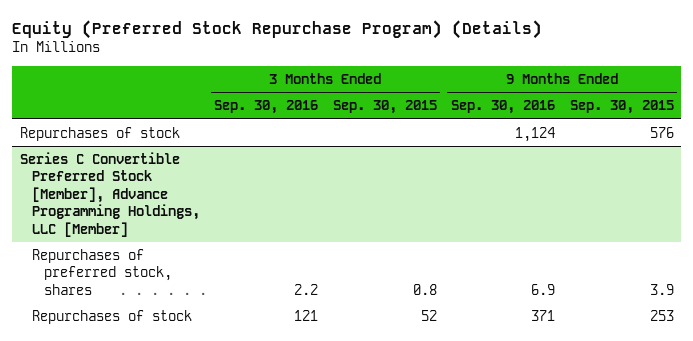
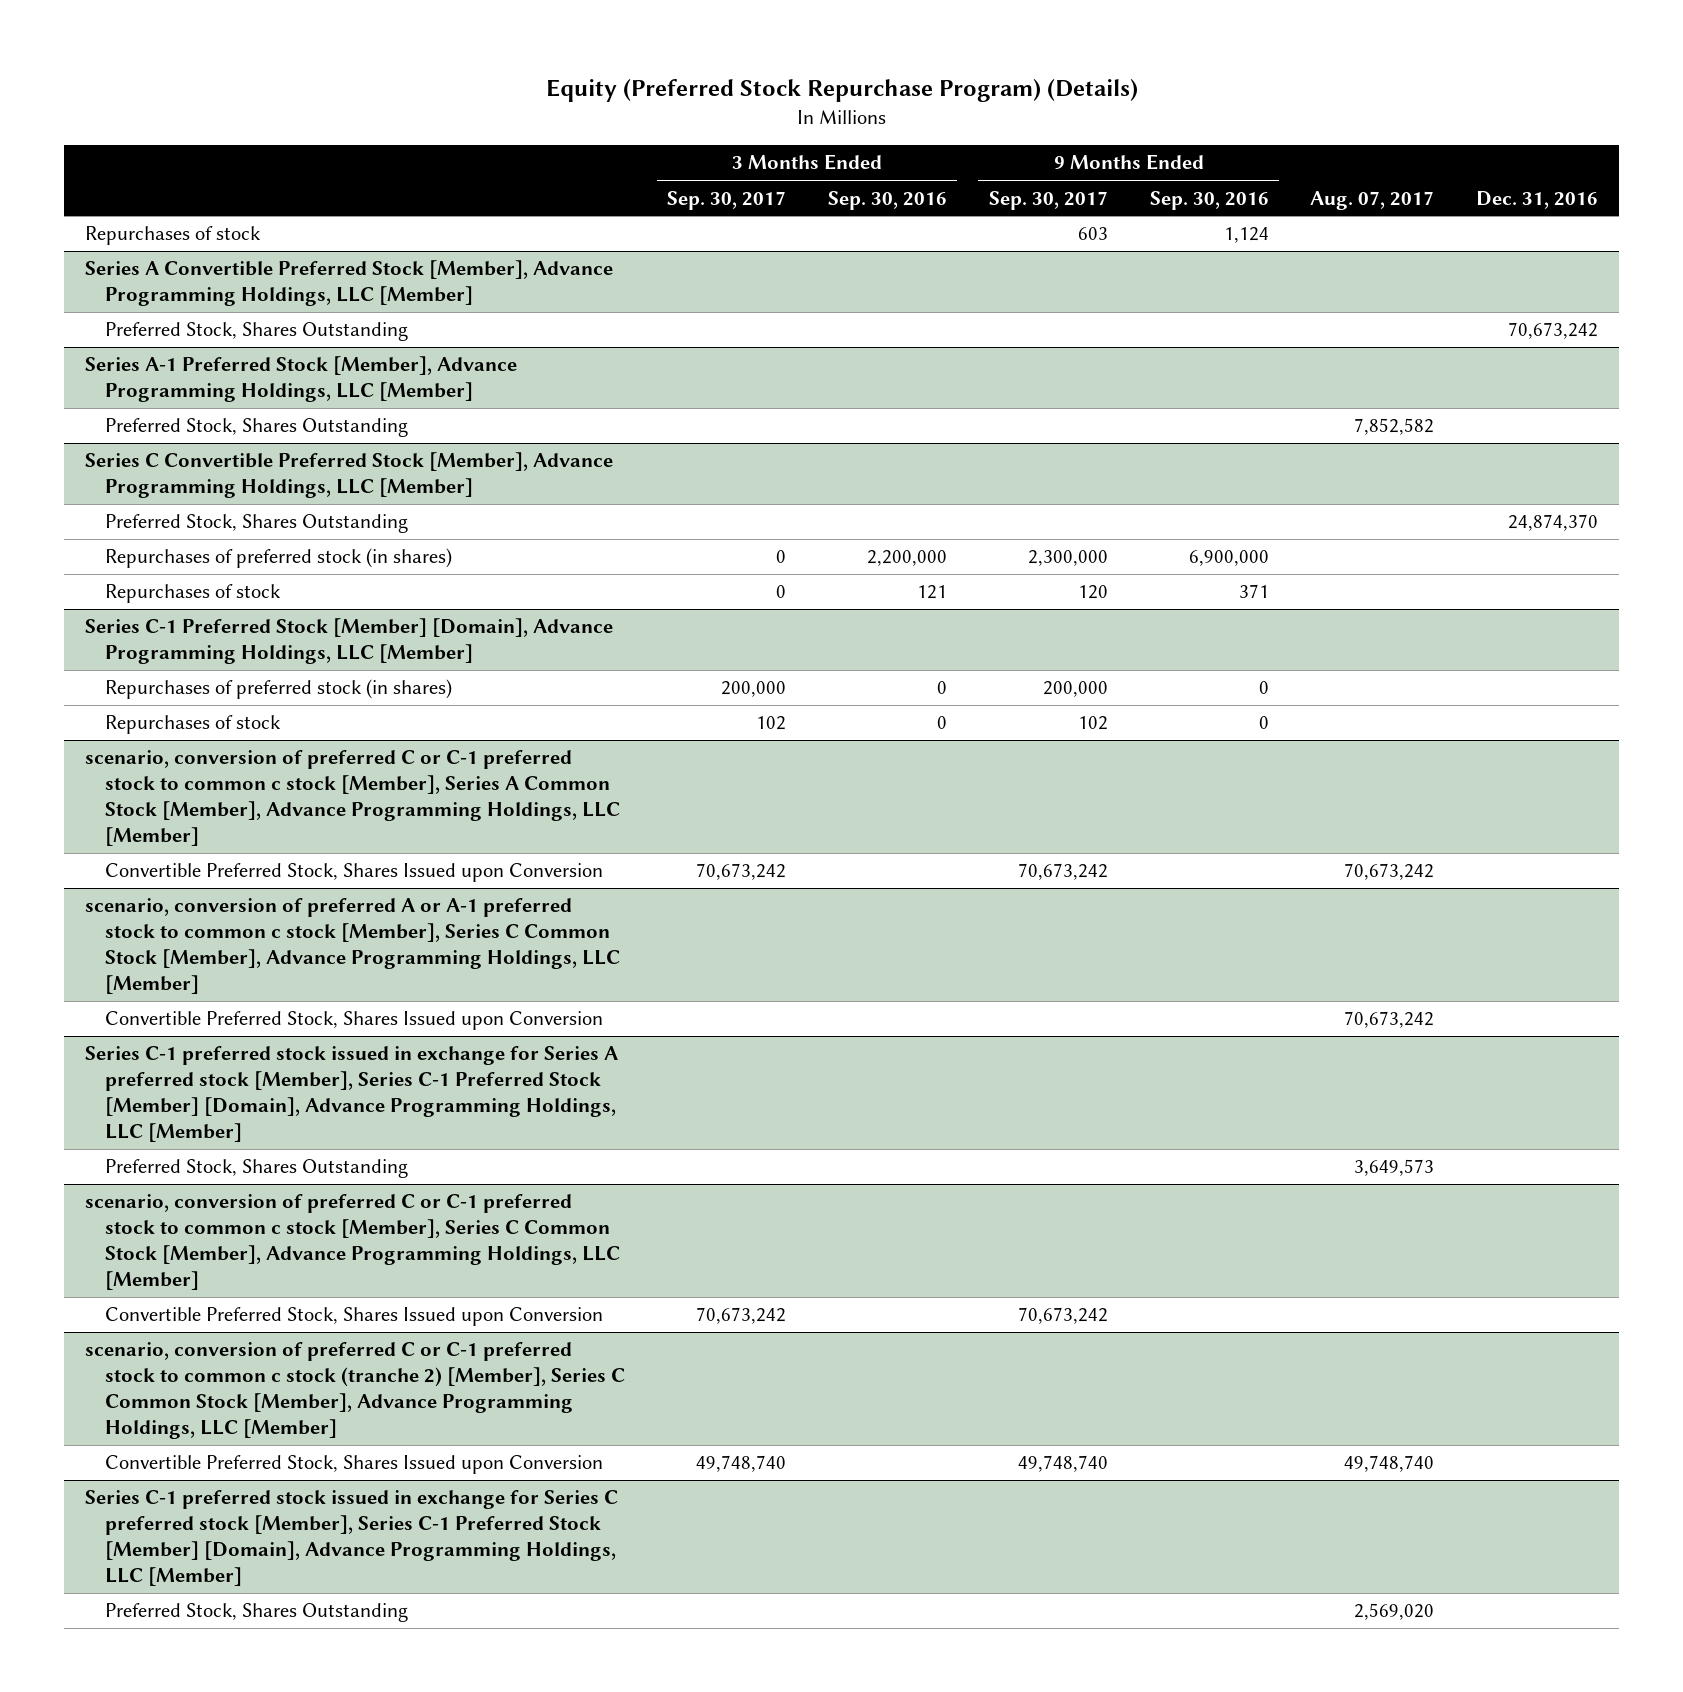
- | 3 Months Ended Sep. 30, 2016 | 3 Months Ended Sep. 30, 2015 | 9 Months Ended Sep. 30, 2016 | 9 Months Ended Sep. 30, 2015
+ | 3 Months Ended Sep. 30, 2017 | 3 Months Ended Sep. 30, 2016 | 9 Months Ended Sep. 30, 2017 | 9 Months Ended Sep. 30, 2016 | Aug. 07, 2017 | Dec. 31, 2016
+ Series A Convertible Preferred Stock [Member], Advance Programming Holdings, LLC [Member]
+ Preferred Stock, Shares Outstanding | | | | | | 70,673,242
+ Series A-1 Preferred Stock [Member], Advance Programming Holdings, LLC [Member]
+ Preferred Stock, Shares Outstanding | | | | | 7,852,582 |
@ Series C Convertible Preferred Stock [Member], Advance Programming Holdings, LLC [Member]
- Repurchases of preferred stock, shares | 2.2 | 0.8 | 6.9 | 3.9
+ Preferred Stock, Shares Outstanding | | | | | | 24,874,370
+ Repurchases of preferred stock (in shares) | 0 | 2,200,000 | 2,300,000 | 6,900,000 | |
+ Series C-1 Preferred Stock [Member] [Domain], Advance Programming Holdings, LLC [Member]
+ Repurchases of preferred stock (in shares) | 200,000 | 0 | 200,000 | 0 | |
+ Repurchases of stock | 102 | 0 | 102 | 0 | |
+ scenario, conversion of preferred C or C-1 preferred stock to common c stock [Member], Series A Common Stock [Member], Advance Programming Holdings, LLC [Member]
+ Convertible Preferred Stock, Shares Issued upon Conversion | 70,673,242 | | 70,673,242 | | 70,673,242 |
+ scenario, conversion of preferred A or A-1 preferred stock to common c stock [Member], Series C Common Stock [Member], Advance Programming Holdings, LLC [Member]
+ Convertible Preferred Stock, Shares Issued upon Conversion | | | | | 70,673,242 |
+ Series C-1 preferred stock issued in exchange for Series A preferred stock [Member], Series C-1 Preferred Stock [Member] [Domain], Advance Programming Holdings, LLC [Member]
+ Preferred Stock, Shares Outstanding | | | | | 3,649,573 |
+ scenario, conversion of preferred C or C-1 preferred stock to common c stock [Member], Series C Common Stock [Member], Advance Programming Holdings, LLC [Member]
+ Convertible Preferred Stock, Shares Issued upon Conversion | 70,673,242 | | 70,673,242 | | |
+ scenario, conversion of preferred C or C-1 preferred stock to common c stock (tranche 2) [Member], Series C Common Stock [Member], Advance Programming Holdings, LLC [Member]
+ Convertible Preferred Stock, Shares Issued upon Conversion | 49,748,740 | | 49,748,740 | | 49,748,740 |
+ Series C-1 preferred stock issued in exchange for Series C preferred stock [Member], Series C-1 Preferred Stock [Member] [Domain], Advance Programming Holdings, LLC [Member]
+ Preferred Stock, Shares Outstanding | | | | | 2,569,020 |

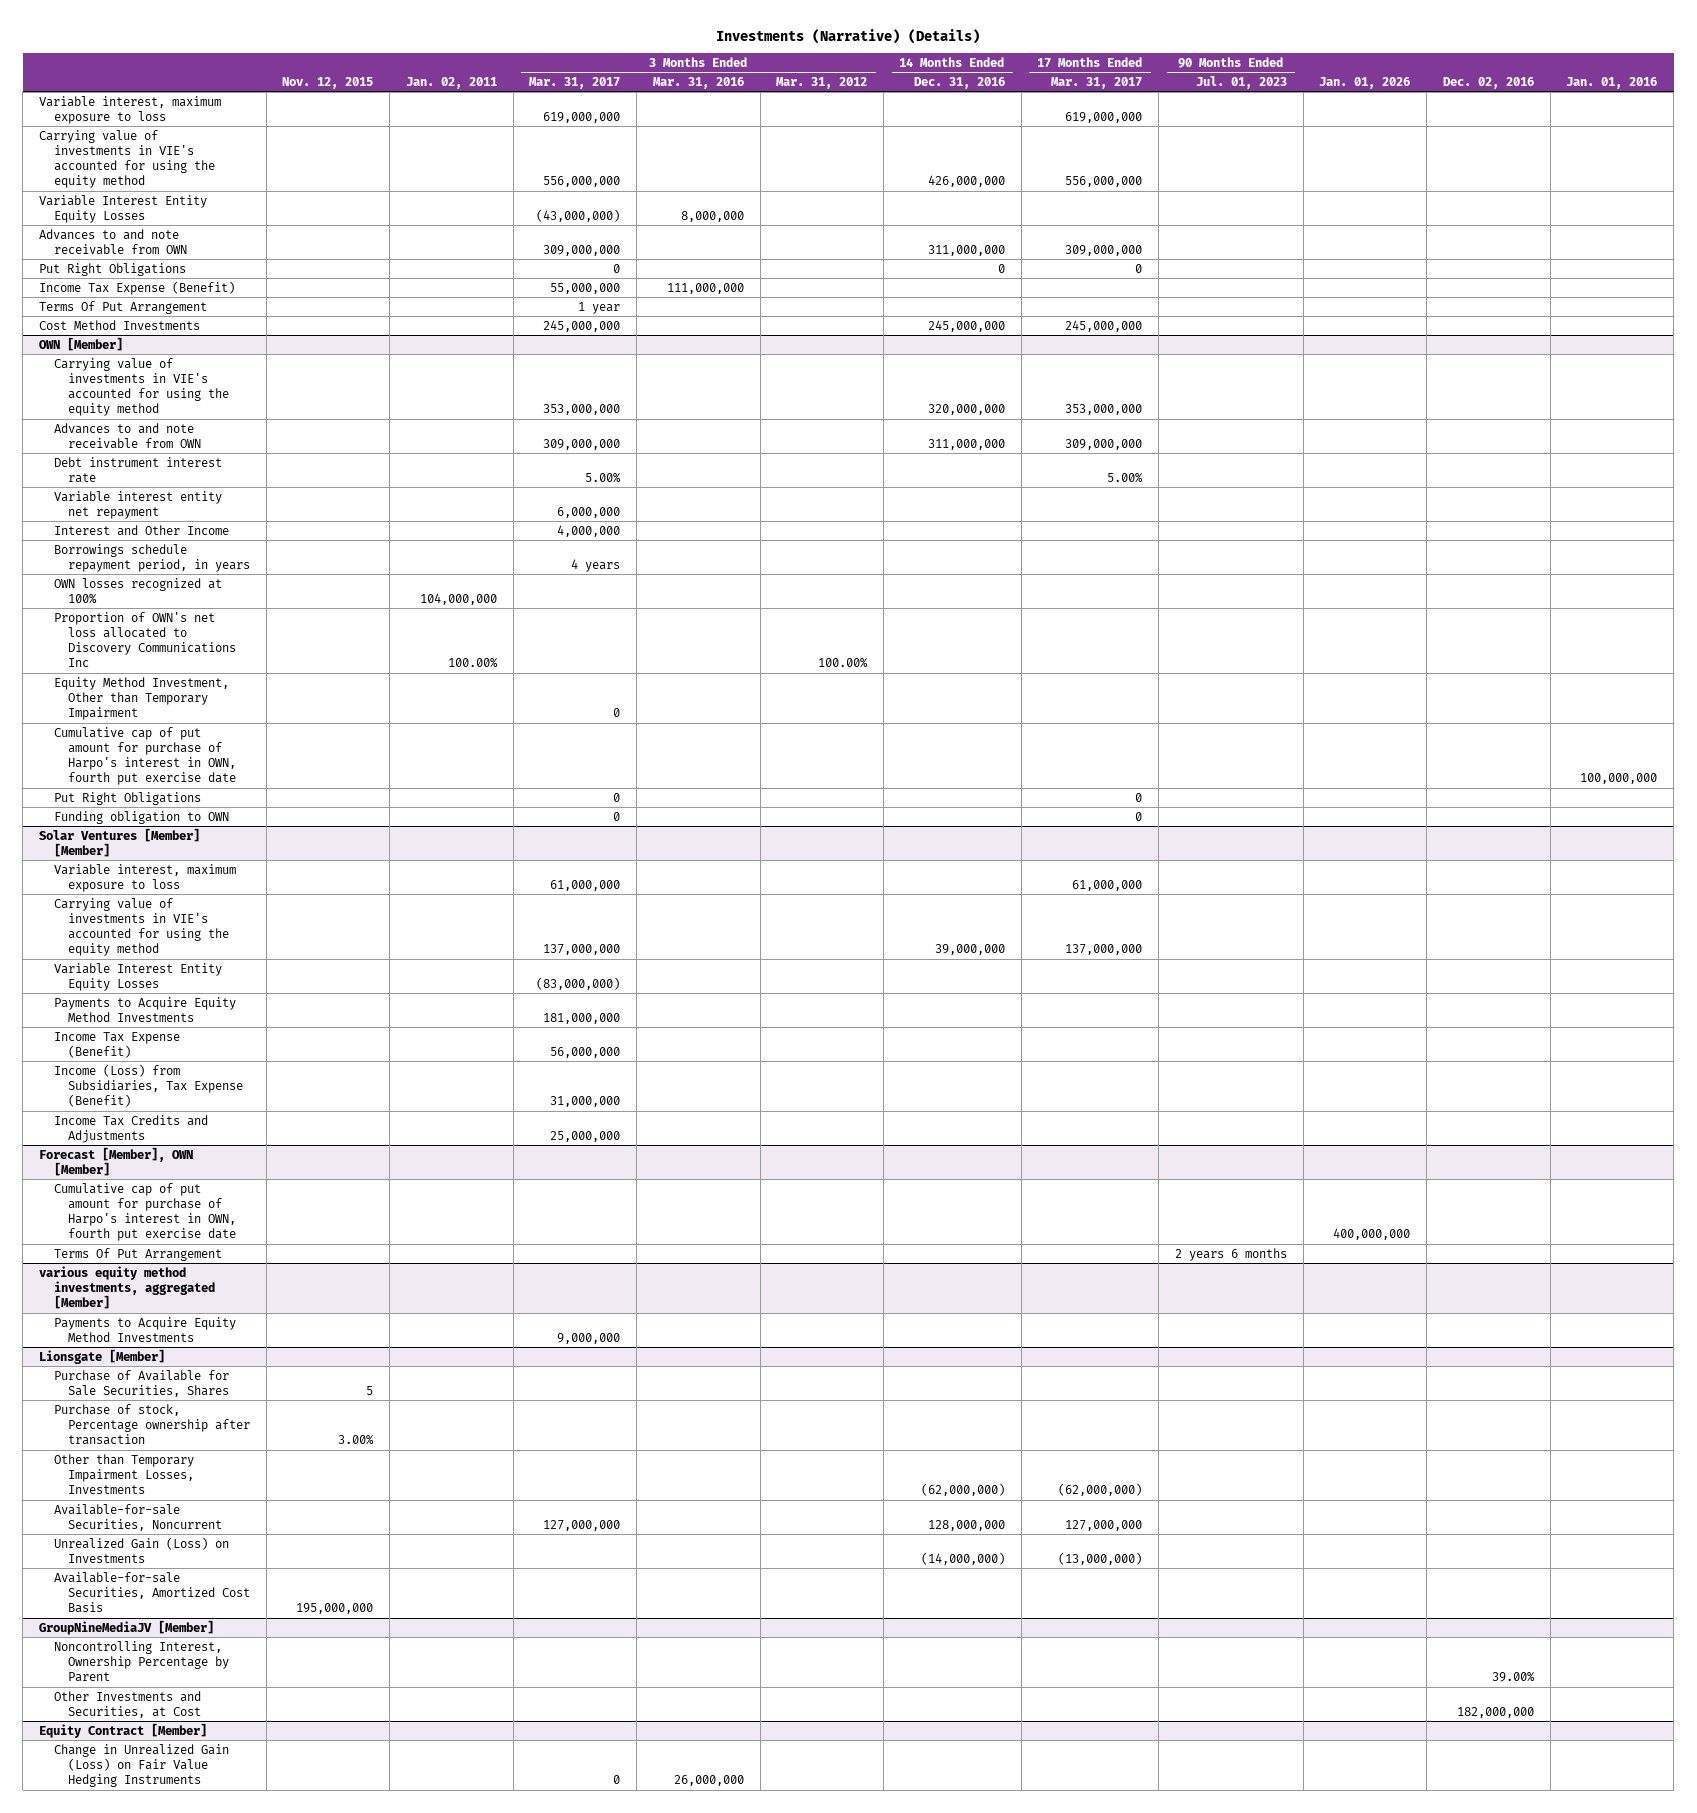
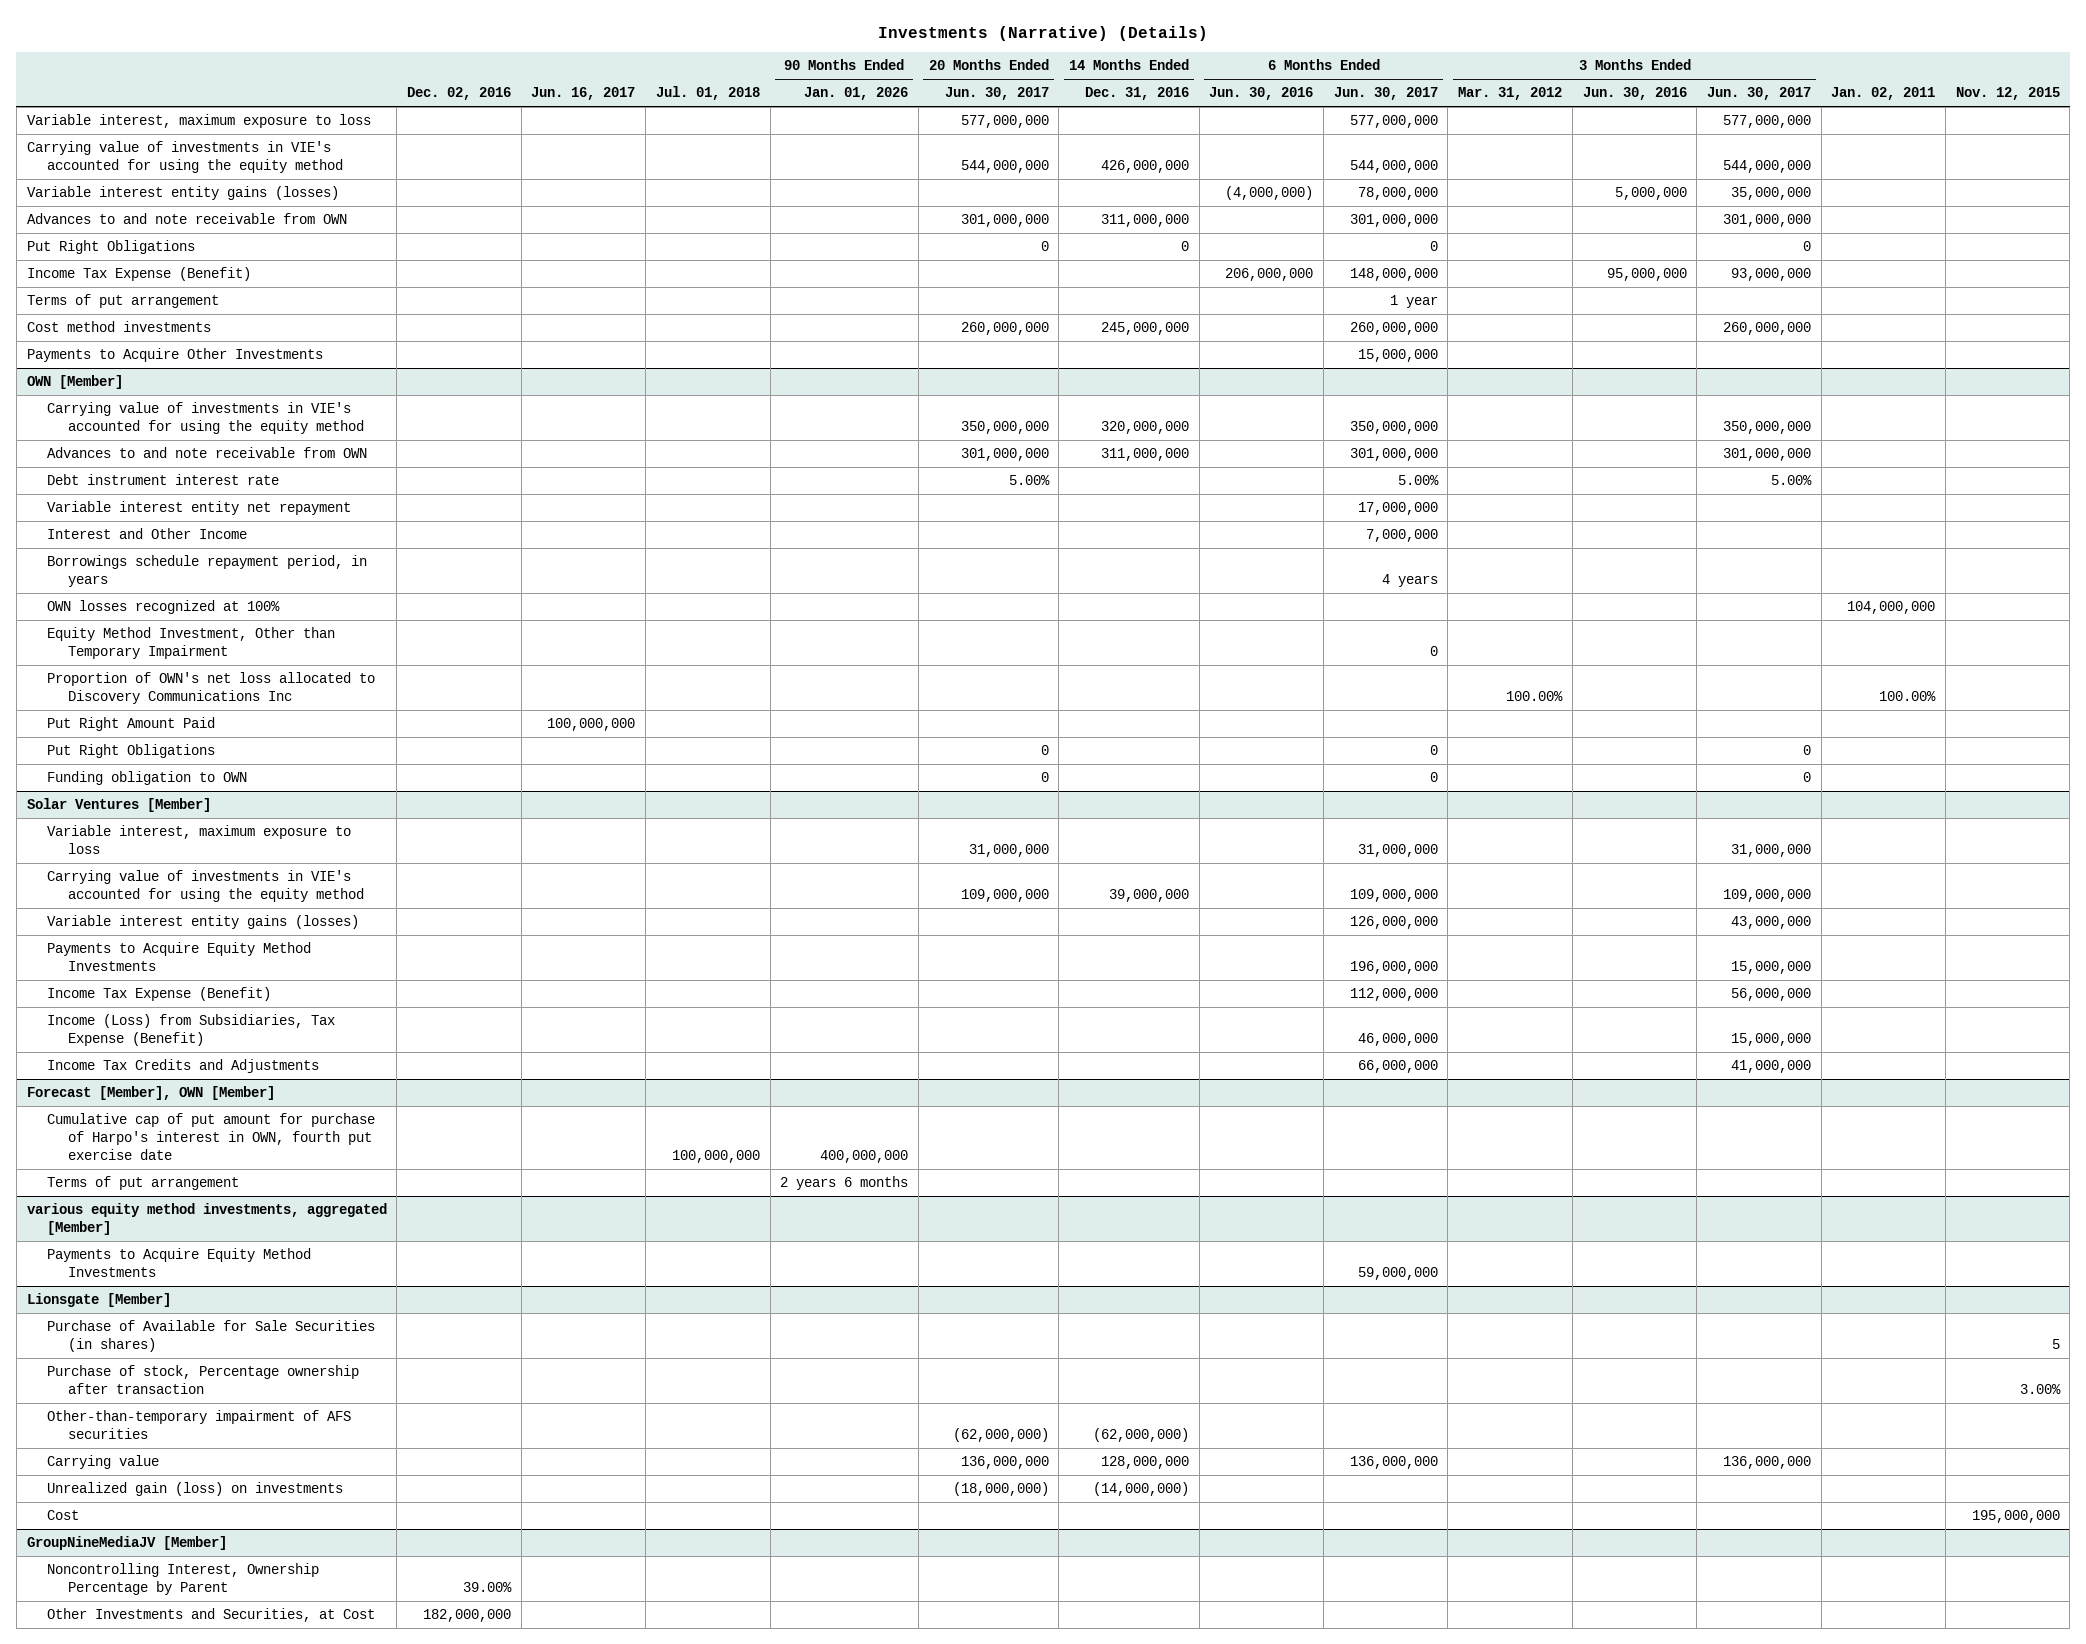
- | Nov. 12, 2015 | Jan. 02, 2011 | 3 Months Ended Mar. 31, 2017 | 3 Months Ended Mar. 31, 2016 | 3 Months Ended Mar. 31, 2012 | 14 Months Ended Dec. 31, 2016 | 17 Months Ended Mar. 31, 2017 | 90 Months Ended Jul. 01, 2023 | Jan. 01, 2026 | Dec. 02, 2016 | Jan. 01, 2016
+ | Dec. 02, 2016 | Jun. 16, 2017 | Jul. 01, 2018 | 90 Months Ended Jan. 01, 2026 | 20 Months Ended Jun. 30, 2017 | 14 Months Ended Dec. 31, 2016 | 6 Months Ended Jun. 30, 2016 | 6 Months Ended Jun. 30, 2017 | 3 Months Ended Mar. 31, 2012 | 3 Months Ended Jun. 30, 2016 | 3 Months Ended Jun. 30, 2017 | Jan. 02, 2011 | Nov. 12, 2015
- Variable Interest Entity Equity Losses | | | (43,000,000) | 8,000,000 | | | | | | |
+ Variable interest entity gains (losses) | | | | | | | (4,000,000) | 78,000,000 | | 5,000,000 | 35,000,000 | |
- Terms Of Put Arrangement | | | 1 year | | | | | | | |
- Cost Method Investments | | | 245,000,000 | | | 245,000,000 | 245,000,000 | | | |
+ Terms of put arrangement | | | | | | | | 1 year | | | | |
+ Cost method investments | | | | | 260,000,000 | 245,000,000 | | 260,000,000 | | | 260,000,000 | |
+ Payments to Acquire Other Investments | | | | | | | | 15,000,000 | | | | |
@ OWN [Member]
- Cumulative cap of put amount for purchase of Harpo's interest in OWN, fourth put exercise date | | | | | | | | | | | 100,000,000
moved down: Proportion of OWN's net loss allocated to Discovery Communications Inc | | | | | | | | | 100.00% | | | 100.00% |
+ Put Right Amount Paid | | 100,000,000 | | | | | | | | | | |
- Solar Ventures [Member] [Member]
+ Solar Ventures [Member]
- Variable Interest Entity Equity Losses | | | (83,000,000) | | | | | | | |
+ Variable interest entity gains (losses) | | | | | | | | 126,000,000 | | | 43,000,000 | |
@ Forecast [Member], OWN [Member]
- Terms Of Put Arrangement | | | | | | | | 2 years 6 months | | |
+ Terms of put arrangement | | | | 2 years 6 months | | | | | | | | |
@ Lionsgate [Member]
- Purchase of Available for Sale Securities, Shares | 5 | | | | | | | | | |
+ Purchase of Available for Sale Securities (in shares) | | | | | | | | | | | | | 5
- Other than Temporary Impairment Losses, Investments | | | | | | (62,000,000) | (62,000,000) | | | |
- Available-for-sale Securities, Noncurrent | | | 127,000,000 | | | 128,000,000 | 127,000,000 | | | |
- Unrealized Gain (Loss) on Investments | | | | | | (14,000,000) | (13,000,000) | | | |
- Available-for-sale Securities, Amortized Cost Basis | 195,000,000 | | | | | | | | | |
+ Other-than-temporary impairment of AFS securities | | | | | (62,000,000) | (62,000,000) | | | | | | |
+ Carrying value | | | | | 136,000,000 | 128,000,000 | | 136,000,000 | | | 136,000,000 | |
+ Unrealized gain (loss) on investments | | | | | (18,000,000) | (14,000,000) | | | | | | |
+ Cost | | | | | | | | | | | | | 195,000,000
- Equity Contract [Member]
- Change in Unrealized Gain (Loss) on Fair Value Hedging Instruments | | | 0 | 26,000,000 | | | | | | |

